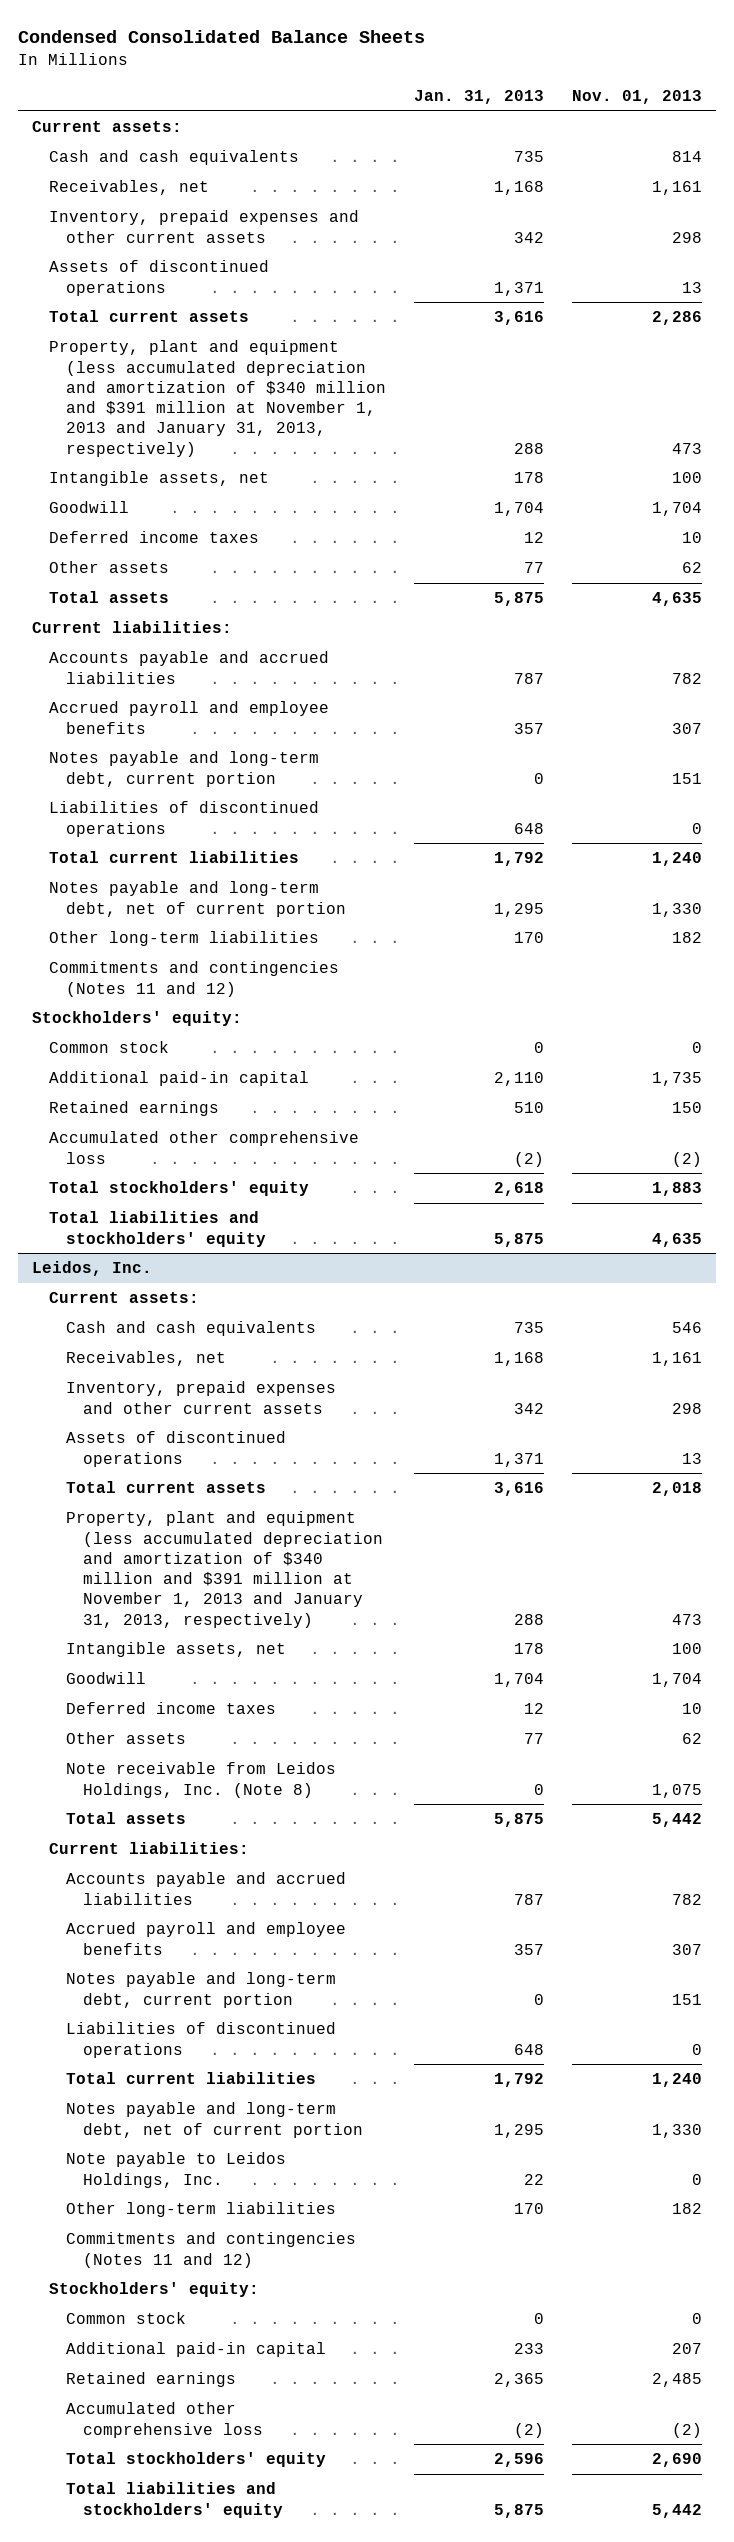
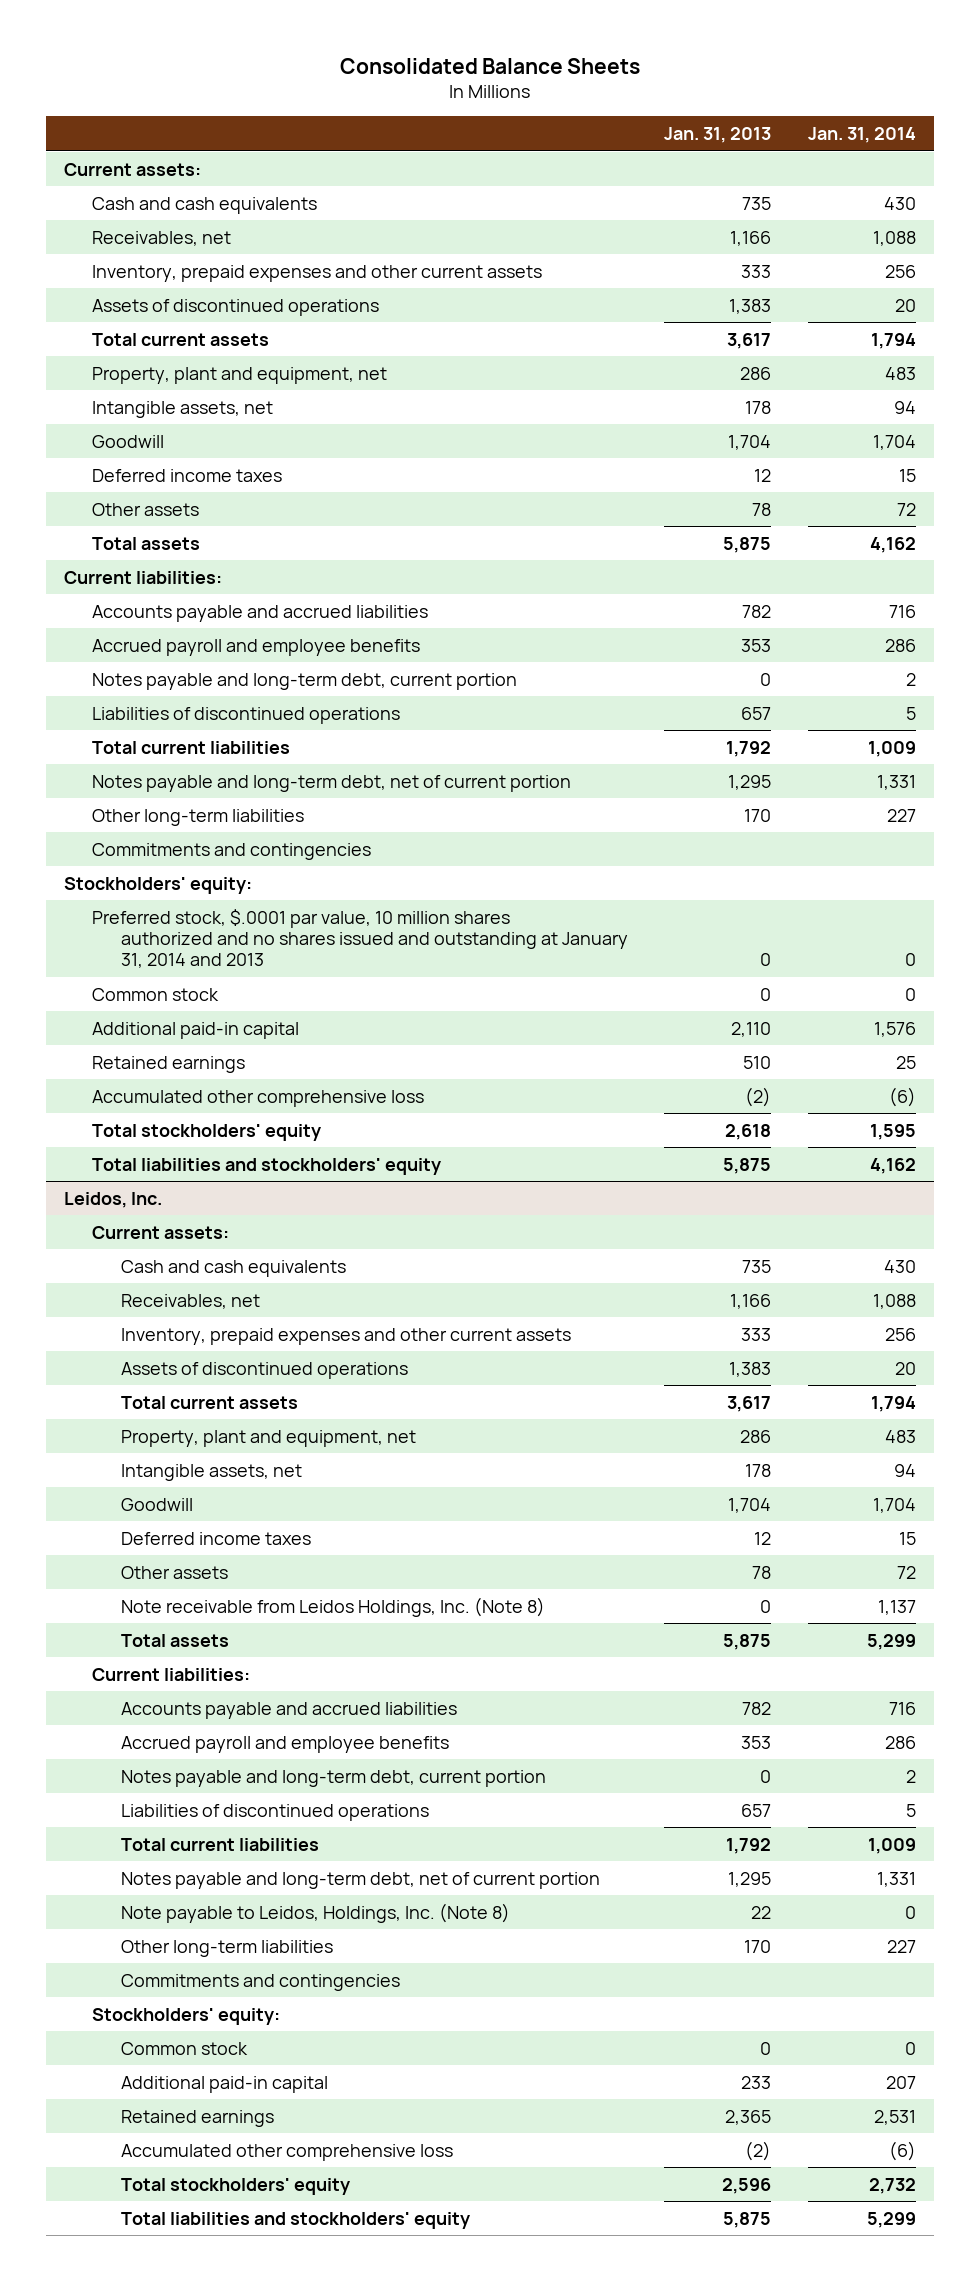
- Condensed Consolidated Balance Sheets
+ Consolidated Balance Sheets
- | Jan. 31, 2013 | Nov. 01, 2013
+ | Jan. 31, 2013 | Jan. 31, 2014
- Receivables, net | 1,168 | 1,161
- Inventory, prepaid expenses and other current assets | 342 | 298
- Assets of discontinued operations | 1,371 | 13
- Total current assets | 3,616 | 2,286
- Property, plant and equipment (less accumulated depreciation and amortization of $340 million and $391 million at November 1, 2013 and January 31, 2013, respectively) | 288 | 473
+ Receivables, net | 1,166 | 1,088
+ Inventory, prepaid expenses and other current assets | 333 | 256
+ Assets of discontinued operations | 1,383 | 20
+ Total current assets | 3,617 | 1,794
+ Property, plant and equipment, net | 286 | 483
- Other assets | 77 | 62
+ Other assets | 78 | 72
- Accounts payable and accrued liabilities | 787 | 782
- Accrued payroll and employee benefits | 357 | 307
+ Accounts payable and accrued liabilities | 782 | 716
+ Accrued payroll and employee benefits | 353 | 286
- Liabilities of discontinued operations | 648 | 0
+ Liabilities of discontinued operations | 657 | 5
- Commitments and contingencies (Notes 11 and 12)
+ Commitments and contingencies
+ Preferred stock, $.0001 par value, 10 million shares authorized and no shares issued and outstanding at January 31, 2014 and 2013 | 0 | 0
@ Leidos, Inc.
- Receivables, net | 1,168 | 1,161
- Inventory, prepaid expenses and other current assets | 342 | 298
- Assets of discontinued operations | 1,371 | 13
- Total current assets | 3,616 | 2,018
- Property, plant and equipment (less accumulated depreciation and amortization of $340 million and $391 million at November 1, 2013 and January 31, 2013, respectively) | 288 | 473
+ Receivables, net | 1,166 | 1,088
+ Inventory, prepaid expenses and other current assets | 333 | 256
+ Assets of discontinued operations | 1,383 | 20
+ Total current assets | 3,617 | 1,794
+ Property, plant and equipment, net | 286 | 483
- Other assets | 77 | 62
+ Other assets | 78 | 72
- Accounts payable and accrued liabilities | 787 | 782
- Accrued payroll and employee benefits | 357 | 307
+ Accounts payable and accrued liabilities | 782 | 716
+ Accrued payroll and employee benefits | 353 | 286
- Liabilities of discontinued operations | 648 | 0
+ Liabilities of discontinued operations | 657 | 5
- Note payable to Leidos Holdings, Inc. | 22 | 0
+ Note payable to Leidos, Holdings, Inc. (Note 8) | 22 | 0
- Commitments and contingencies (Notes 11 and 12)
+ Commitments and contingencies

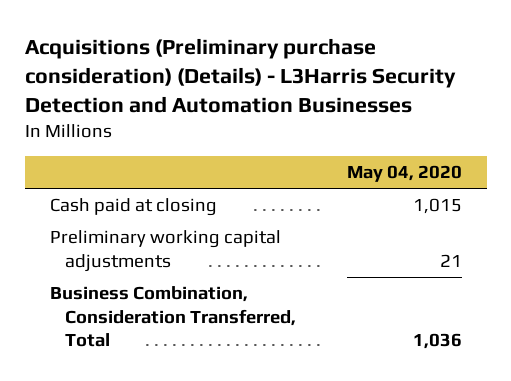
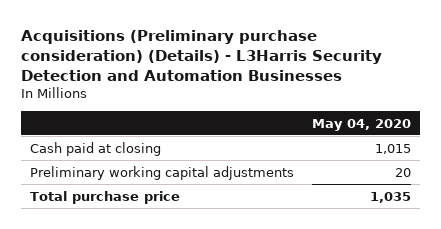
- Preliminary working capital adjustments | 21
- Business Combination, Consideration Transferred, Total | 1,036
+ Preliminary working capital adjustments | 20
+ Total purchase price | 1,035

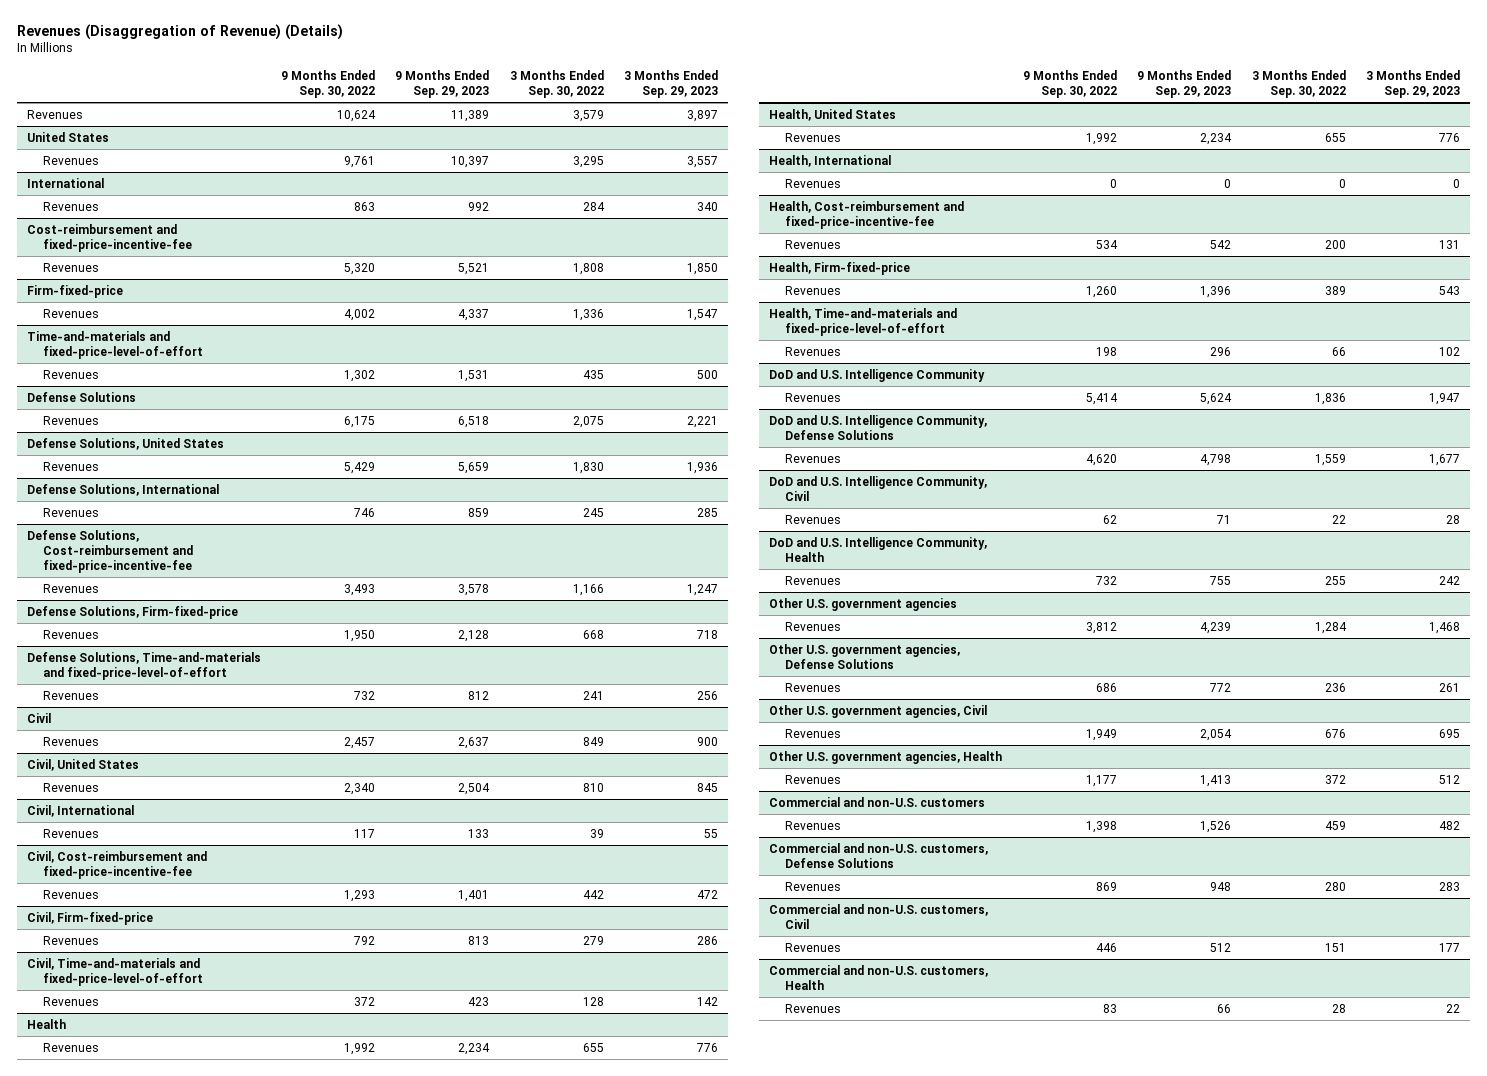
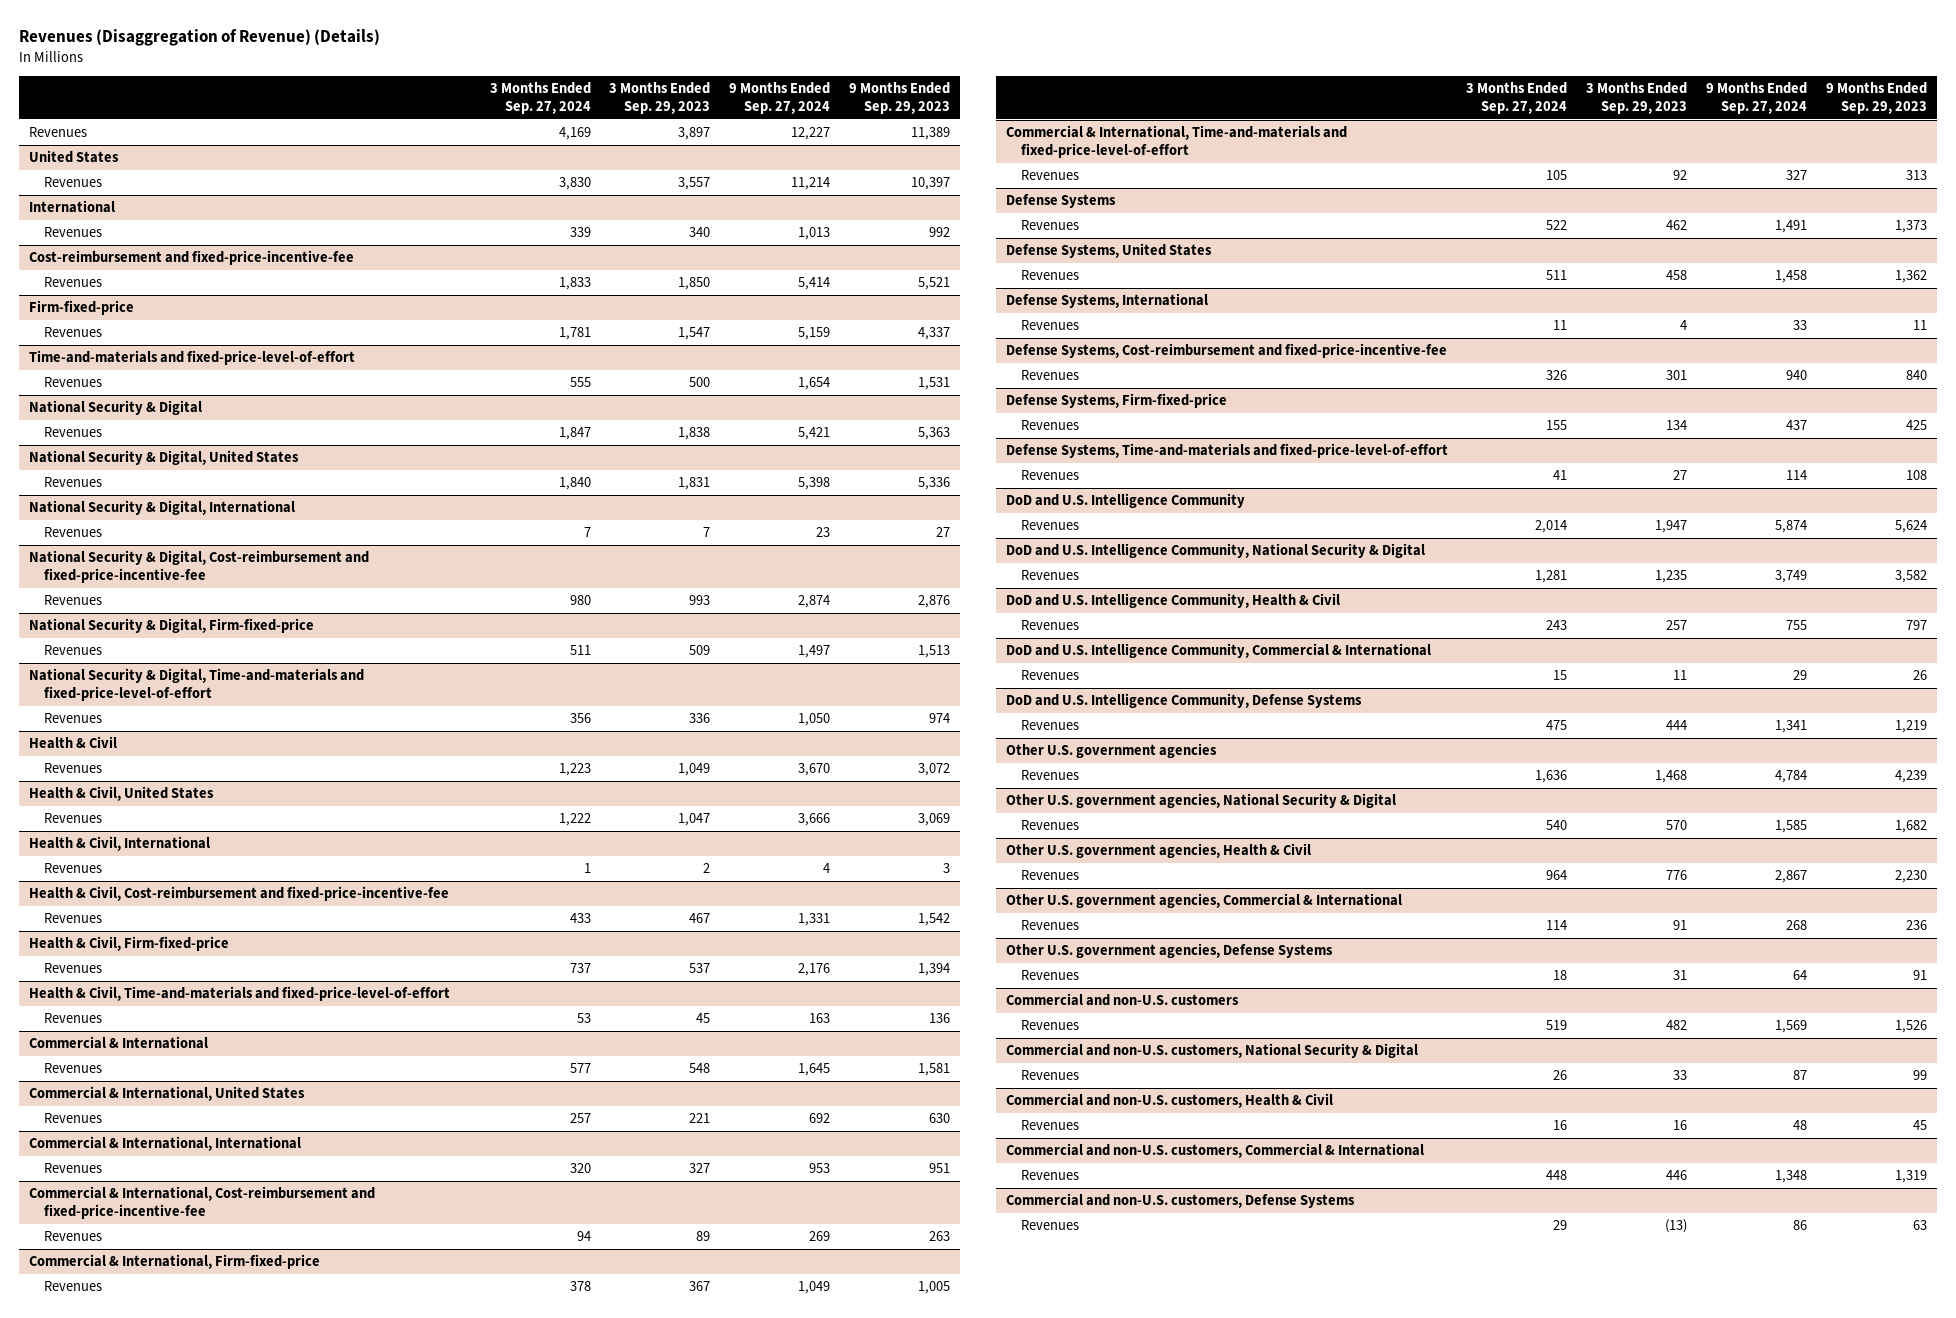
- | 9 Months Ended Sep. 30, 2022 | 9 Months Ended Sep. 29, 2023 | 3 Months Ended Sep. 30, 2022 | 3 Months Ended Sep. 29, 2023
+ | 3 Months Ended Sep. 27, 2024 | 3 Months Ended Sep. 29, 2023 | 9 Months Ended Sep. 27, 2024 | 9 Months Ended Sep. 29, 2023
- Defense Solutions
- Revenues | 6,175 | 6,518 | 2,075 | 2,221
- Defense Solutions, United States
- Revenues | 5,429 | 5,659 | 1,830 | 1,936
- Defense Solutions, International
- Revenues | 746 | 859 | 245 | 285
- Defense Solutions, Cost-reimbursement and fixed-price-incentive-fee
- Revenues | 3,493 | 3,578 | 1,166 | 1,247
- Defense Solutions, Firm-fixed-price
- Revenues | 1,950 | 2,128 | 668 | 718
- Defense Solutions, Time-and-materials and fixed-price-level-of-effort
- Revenues | 732 | 812 | 241 | 256
- Civil
- Revenues | 2,457 | 2,637 | 849 | 900
- Civil, United States
- Revenues | 2,340 | 2,504 | 810 | 845
- Civil, International
- Revenues | 117 | 133 | 39 | 55
- Civil, Cost-reimbursement and fixed-price-incentive-fee
- Revenues | 1,293 | 1,401 | 442 | 472
- Civil, Firm-fixed-price
- Revenues | 792 | 813 | 279 | 286
- Civil, Time-and-materials and fixed-price-level-of-effort
- Revenues | 372 | 423 | 128 | 142
- Health
- Revenues | 1,992 | 2,234 | 655 | 776
- Health, United States
- Revenues | 1,992 | 2,234 | 655 | 776
- Health, International
- Revenues | 0 | 0 | 0 | 0
- Health, Cost-reimbursement and fixed-price-incentive-fee
- Revenues | 534 | 542 | 200 | 131
- Health, Firm-fixed-price
- Revenues | 1,260 | 1,396 | 389 | 543
- Health, Time-and-materials and fixed-price-level-of-effort
- Revenues | 198 | 296 | 66 | 102
+ National Security & Digital
+ Revenues | 1,847 | 1,838 | 5,421 | 5,363
+ National Security & Digital, United States
+ Revenues | 1,840 | 1,831 | 5,398 | 5,336
+ National Security & Digital, International
+ Revenues | 7 | 7 | 23 | 27
+ National Security & Digital, Cost-reimbursement and fixed-price-incentive-fee
+ Revenues | 980 | 993 | 2,874 | 2,876
+ National Security & Digital, Firm-fixed-price
+ Revenues | 511 | 509 | 1,497 | 1,513
+ National Security & Digital, Time-and-materials and fixed-price-level-of-effort
+ Revenues | 356 | 336 | 1,050 | 974
+ Health & Civil
+ Revenues | 1,223 | 1,049 | 3,670 | 3,072
+ Health & Civil, United States
+ Revenues | 1,222 | 1,047 | 3,666 | 3,069
+ Health & Civil, International
+ Revenues | 1 | 2 | 4 | 3
+ Health & Civil, Cost-reimbursement and fixed-price-incentive-fee
+ Revenues | 433 | 467 | 1,331 | 1,542
+ Health & Civil, Firm-fixed-price
+ Revenues | 737 | 537 | 2,176 | 1,394
+ Health & Civil, Time-and-materials and fixed-price-level-of-effort
+ Revenues | 53 | 45 | 163 | 136
+ Commercial & International
+ Revenues | 577 | 548 | 1,645 | 1,581
+ Commercial & International, United States
+ Revenues | 257 | 221 | 692 | 630
+ Commercial & International, International
+ Revenues | 320 | 327 | 953 | 951
+ Commercial & International, Cost-reimbursement and fixed-price-incentive-fee
+ Revenues | 94 | 89 | 269 | 263
+ Commercial & International, Firm-fixed-price
+ Revenues | 378 | 367 | 1,049 | 1,005
+ Commercial & International, Time-and-materials and fixed-price-level-of-effort
+ Revenues | 105 | 92 | 327 | 313
+ Defense Systems
+ Revenues | 522 | 462 | 1,491 | 1,373
+ Defense Systems, United States
+ Revenues | 511 | 458 | 1,458 | 1,362
+ Defense Systems, International
+ Revenues | 11 | 4 | 33 | 11
+ Defense Systems, Cost-reimbursement and fixed-price-incentive-fee
+ Revenues | 326 | 301 | 940 | 840
+ Defense Systems, Firm-fixed-price
+ Revenues | 155 | 134 | 437 | 425
+ Defense Systems, Time-and-materials and fixed-price-level-of-effort
+ Revenues | 41 | 27 | 114 | 108
- DoD and U.S. Intelligence Community, Defense Solutions
- Revenues | 4,620 | 4,798 | 1,559 | 1,677
- DoD and U.S. Intelligence Community, Civil
- Revenues | 62 | 71 | 22 | 28
- DoD and U.S. Intelligence Community, Health
- Revenues | 732 | 755 | 255 | 242
+ DoD and U.S. Intelligence Community, National Security & Digital
+ Revenues | 1,281 | 1,235 | 3,749 | 3,582
+ DoD and U.S. Intelligence Community, Health & Civil
+ Revenues | 243 | 257 | 755 | 797
+ DoD and U.S. Intelligence Community, Commercial & International
+ Revenues | 15 | 11 | 29 | 26
+ DoD and U.S. Intelligence Community, Defense Systems
+ Revenues | 475 | 444 | 1,341 | 1,219
- Other U.S. government agencies, Defense Solutions
- Revenues | 686 | 772 | 236 | 261
- Other U.S. government agencies, Civil
- Revenues | 1,949 | 2,054 | 676 | 695
- Other U.S. government agencies, Health
- Revenues | 1,177 | 1,413 | 372 | 512
+ Other U.S. government agencies, National Security & Digital
+ Revenues | 540 | 570 | 1,585 | 1,682
+ Other U.S. government agencies, Health & Civil
+ Revenues | 964 | 776 | 2,867 | 2,230
+ Other U.S. government agencies, Commercial & International
+ Revenues | 114 | 91 | 268 | 236
+ Other U.S. government agencies, Defense Systems
+ Revenues | 18 | 31 | 64 | 91
- Commercial and non-U.S. customers, Defense Solutions
- Revenues | 869 | 948 | 280 | 283
- Commercial and non-U.S. customers, Civil
- Revenues | 446 | 512 | 151 | 177
- Commercial and non-U.S. customers, Health
- Revenues | 83 | 66 | 28 | 22
+ Commercial and non-U.S. customers, National Security & Digital
+ Revenues | 26 | 33 | 87 | 99
+ Commercial and non-U.S. customers, Health & Civil
+ Revenues | 16 | 16 | 48 | 45
+ Commercial and non-U.S. customers, Commercial & International
+ Revenues | 448 | 446 | 1,348 | 1,319
+ Commercial and non-U.S. customers, Defense Systems
+ Revenues | 29 | (13) | 86 | 63

